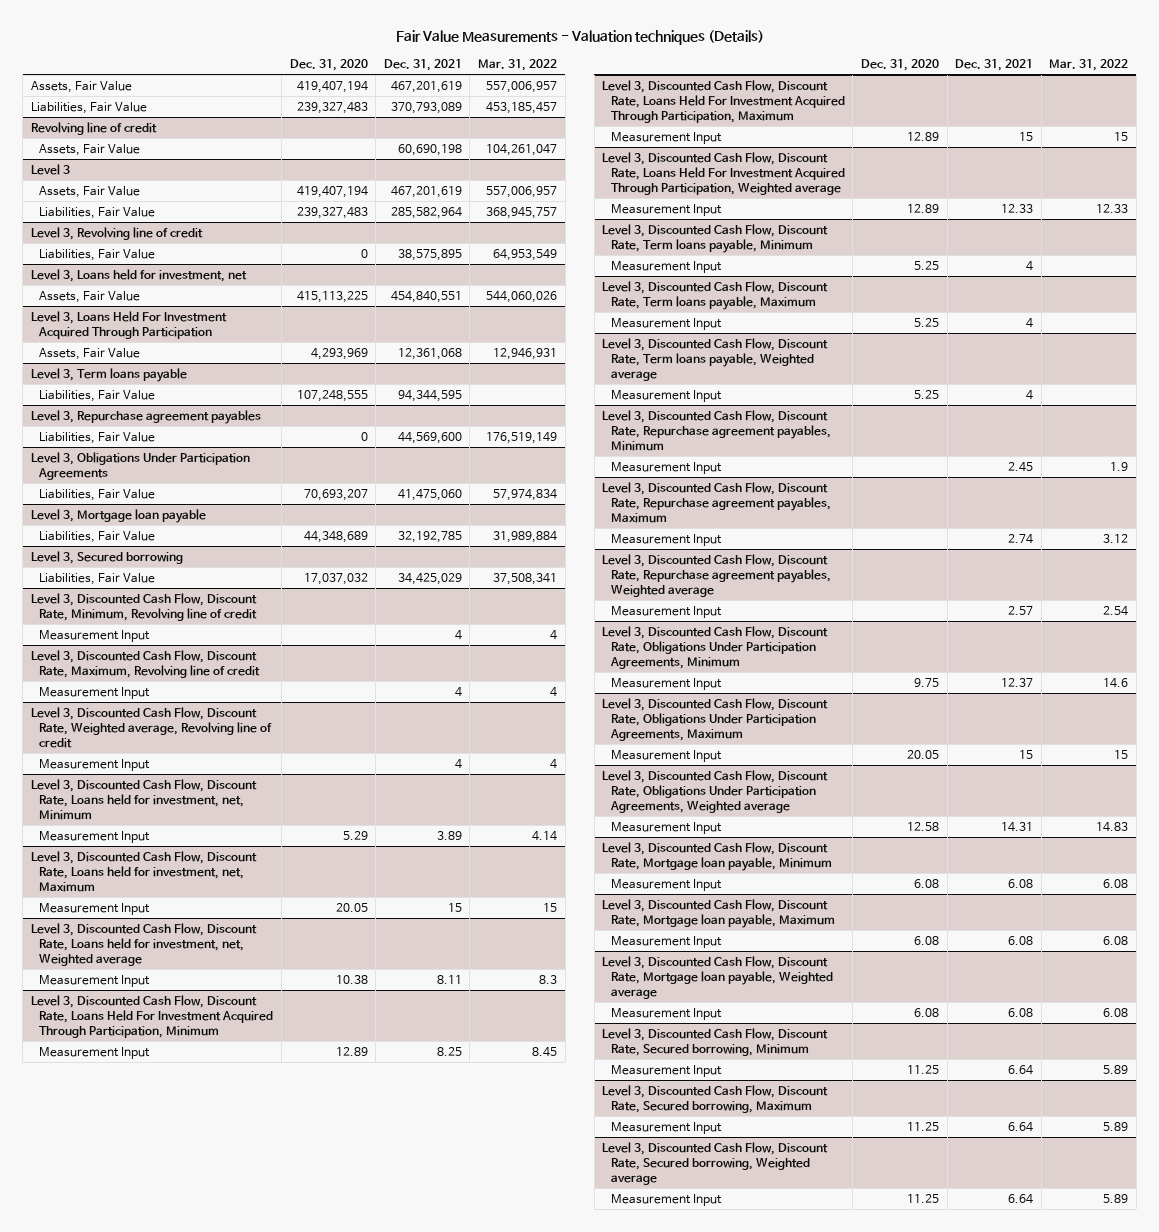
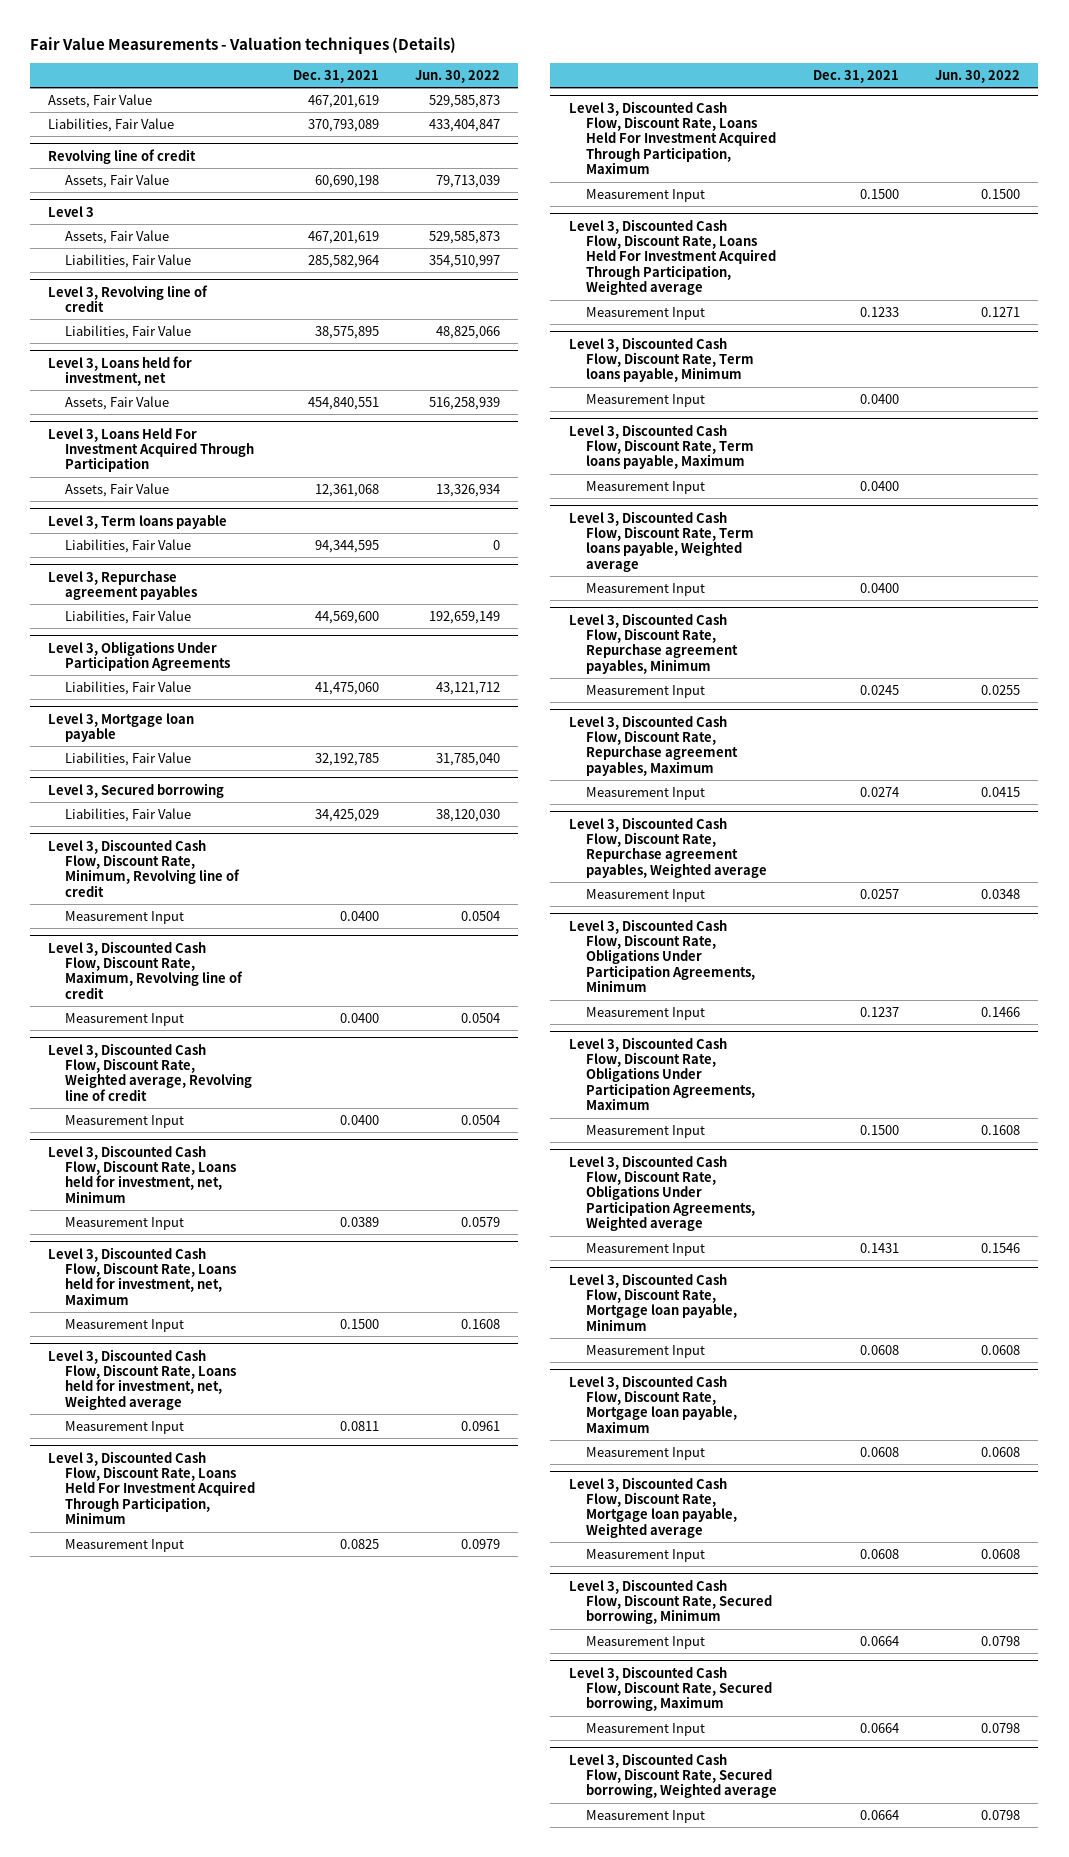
- | Dec. 31, 2020 | Dec. 31, 2021 | Mar. 31, 2022
+ | Dec. 31, 2021 | Jun. 30, 2022
@ Level 3, Discounted Cash Flow, Discount Rate, Minimum, Revolving line of credit
- Measurement Input | | 4 | 4
+ Measurement Input | 0.0400 | 0.0504
@ Level 3, Discounted Cash Flow, Discount Rate, Maximum, Revolving line of credit
- Measurement Input | | 4 | 4
+ Measurement Input | 0.0400 | 0.0504
@ Level 3, Discounted Cash Flow, Discount Rate, Weighted average, Revolving line of credit
- Measurement Input | | 4 | 4
+ Measurement Input | 0.0400 | 0.0504
@ Level 3, Discounted Cash Flow, Discount Rate, Loans held for investment, net, Minimum
- Measurement Input | 5.29 | 3.89 | 4.14
+ Measurement Input | 0.0389 | 0.0579
@ Level 3, Discounted Cash Flow, Discount Rate, Loans held for investment, net, Maximum
- Measurement Input | 20.05 | 15 | 15
+ Measurement Input | 0.1500 | 0.1608
@ Level 3, Discounted Cash Flow, Discount Rate, Loans held for investment, net, Weighted average
- Measurement Input | 10.38 | 8.11 | 8.3
+ Measurement Input | 0.0811 | 0.0961
@ Level 3, Discounted Cash Flow, Discount Rate, Loans Held For Investment Acquired Through Participation, Minimum
- Measurement Input | 12.89 | 8.25 | 8.45
+ Measurement Input | 0.0825 | 0.0979
@ Level 3, Discounted Cash Flow, Discount Rate, Loans Held For Investment Acquired Through Participation, Maximum
- Measurement Input | 12.89 | 15 | 15
+ Measurement Input | 0.1500 | 0.1500
@ Level 3, Discounted Cash Flow, Discount Rate, Loans Held For Investment Acquired Through Participation, Weighted average
- Measurement Input | 12.89 | 12.33 | 12.33
+ Measurement Input | 0.1233 | 0.1271
@ Level 3, Discounted Cash Flow, Discount Rate, Term loans payable, Minimum
- Measurement Input | 5.25 | 4 |
+ Measurement Input | 0.0400 |
@ Level 3, Discounted Cash Flow, Discount Rate, Term loans payable, Maximum
- Measurement Input | 5.25 | 4 |
+ Measurement Input | 0.0400 |
@ Level 3, Discounted Cash Flow, Discount Rate, Term loans payable, Weighted average
- Measurement Input | 5.25 | 4 |
+ Measurement Input | 0.0400 |
@ Level 3, Discounted Cash Flow, Discount Rate, Repurchase agreement payables, Minimum
- Measurement Input | | 2.45 | 1.9
+ Measurement Input | 0.0245 | 0.0255
@ Level 3, Discounted Cash Flow, Discount Rate, Repurchase agreement payables, Maximum
- Measurement Input | | 2.74 | 3.12
+ Measurement Input | 0.0274 | 0.0415
@ Level 3, Discounted Cash Flow, Discount Rate, Repurchase agreement payables, Weighted average
- Measurement Input | | 2.57 | 2.54
+ Measurement Input | 0.0257 | 0.0348
@ Level 3, Discounted Cash Flow, Discount Rate, Obligations Under Participation Agreements, Minimum
- Measurement Input | 9.75 | 12.37 | 14.6
+ Measurement Input | 0.1237 | 0.1466
@ Level 3, Discounted Cash Flow, Discount Rate, Obligations Under Participation Agreements, Maximum
- Measurement Input | 20.05 | 15 | 15
+ Measurement Input | 0.1500 | 0.1608
@ Level 3, Discounted Cash Flow, Discount Rate, Obligations Under Participation Agreements, Weighted average
- Measurement Input | 12.58 | 14.31 | 14.83
+ Measurement Input | 0.1431 | 0.1546
@ Level 3, Discounted Cash Flow, Discount Rate, Mortgage loan payable, Minimum
- Measurement Input | 6.08 | 6.08 | 6.08
+ Measurement Input | 0.0608 | 0.0608
@ Level 3, Discounted Cash Flow, Discount Rate, Mortgage loan payable, Maximum
- Measurement Input | 6.08 | 6.08 | 6.08
+ Measurement Input | 0.0608 | 0.0608
@ Level 3, Discounted Cash Flow, Discount Rate, Mortgage loan payable, Weighted average
- Measurement Input | 6.08 | 6.08 | 6.08
+ Measurement Input | 0.0608 | 0.0608
@ Level 3, Discounted Cash Flow, Discount Rate, Secured borrowing, Minimum
- Measurement Input | 11.25 | 6.64 | 5.89
+ Measurement Input | 0.0664 | 0.0798
@ Level 3, Discounted Cash Flow, Discount Rate, Secured borrowing, Maximum
- Measurement Input | 11.25 | 6.64 | 5.89
+ Measurement Input | 0.0664 | 0.0798
@ Level 3, Discounted Cash Flow, Discount Rate, Secured borrowing, Weighted average
- Measurement Input | 11.25 | 6.64 | 5.89
+ Measurement Input | 0.0664 | 0.0798

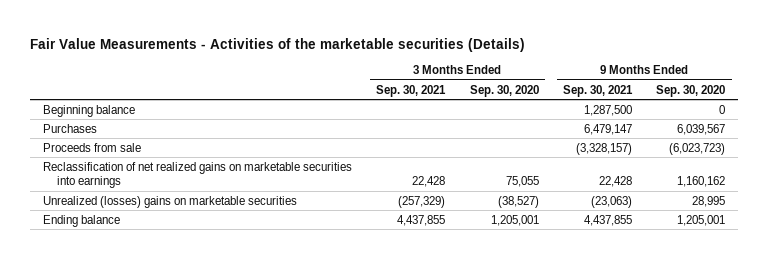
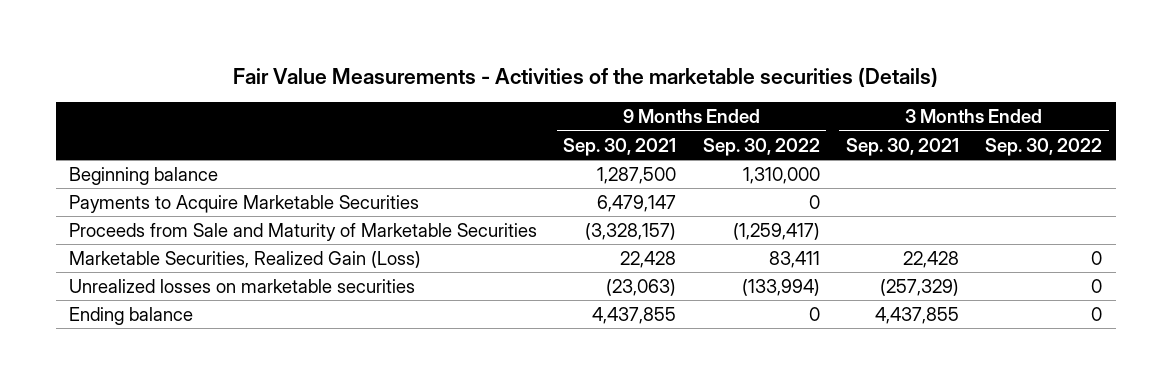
- | 3 Months Ended Sep. 30, 2021 | 3 Months Ended Sep. 30, 2020 | 9 Months Ended Sep. 30, 2021 | 9 Months Ended Sep. 30, 2020
+ | 9 Months Ended Sep. 30, 2021 | 9 Months Ended Sep. 30, 2022 | 3 Months Ended Sep. 30, 2021 | 3 Months Ended Sep. 30, 2022
- Purchases | | | 6,479,147 | 6,039,567
- Proceeds from sale | | | (3,328,157) | (6,023,723)
- Reclassification of net realized gains on marketable securities into earnings | 22,428 | 75,055 | 22,428 | 1,160,162
- Unrealized (losses) gains on marketable securities | (257,329) | (38,527) | (23,063) | 28,995
+ Payments to Acquire Marketable Securities | 6,479,147 | 0 | |
+ Proceeds from Sale and Maturity of Marketable Securities | (3,328,157) | (1,259,417) | |
+ Marketable Securities, Realized Gain (Loss) | 22,428 | 83,411 | 22,428 | 0
+ Unrealized losses on marketable securities | (23,063) | (133,994) | (257,329) | 0

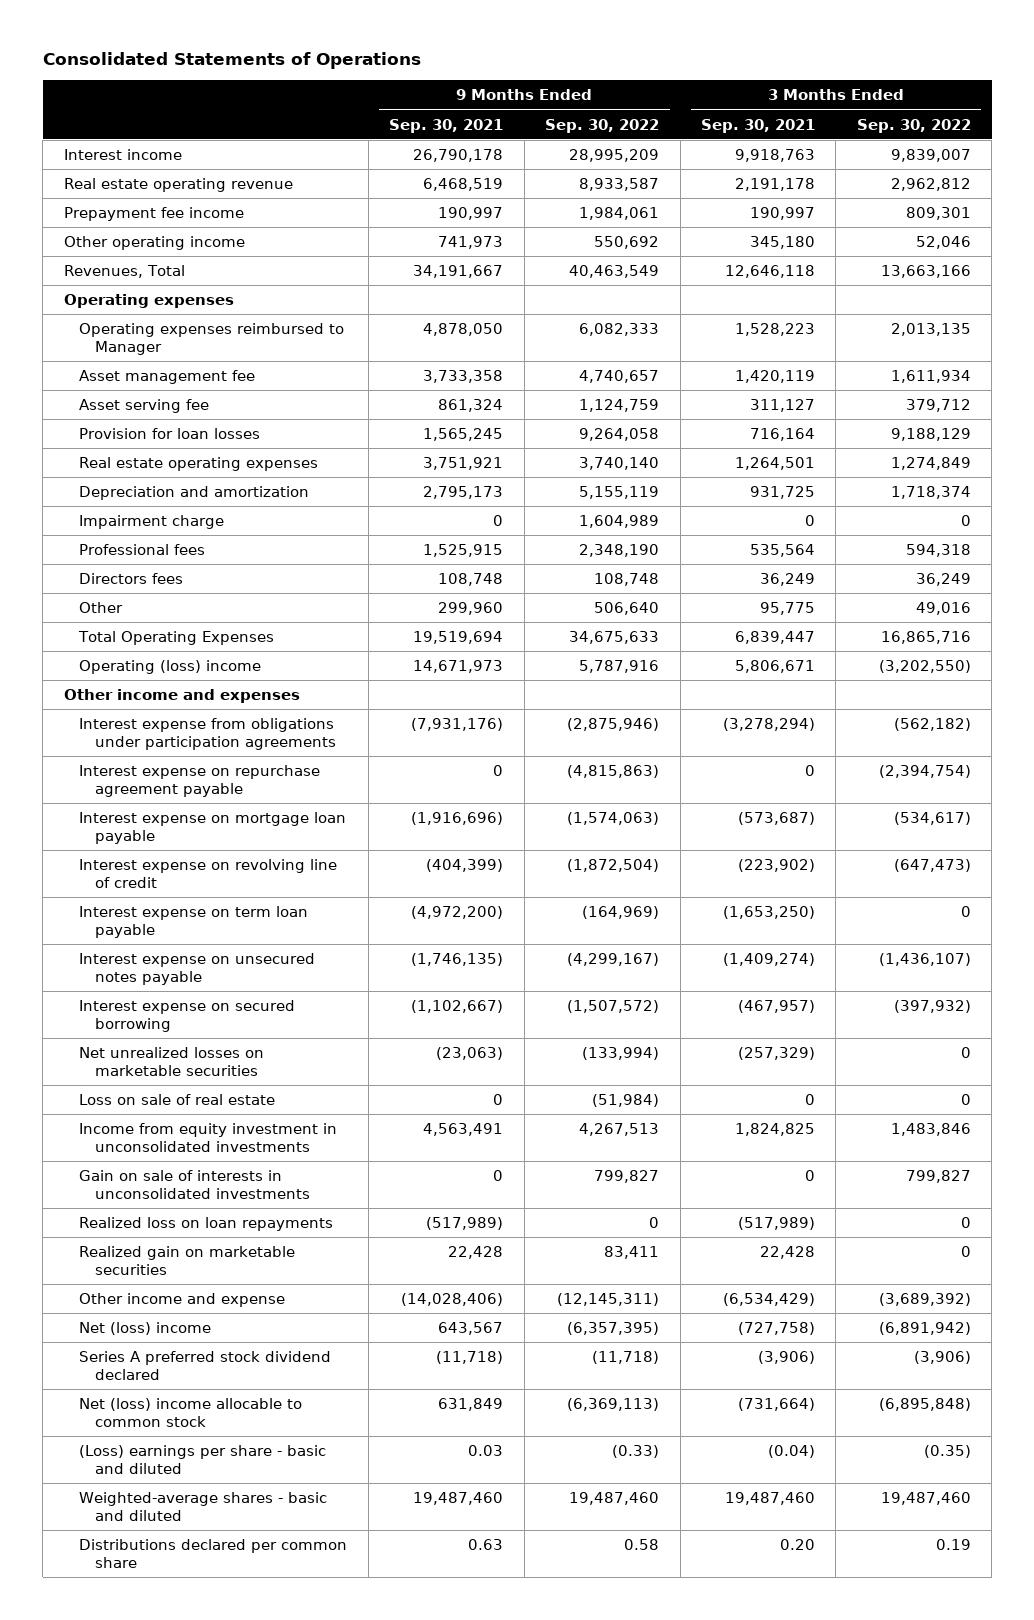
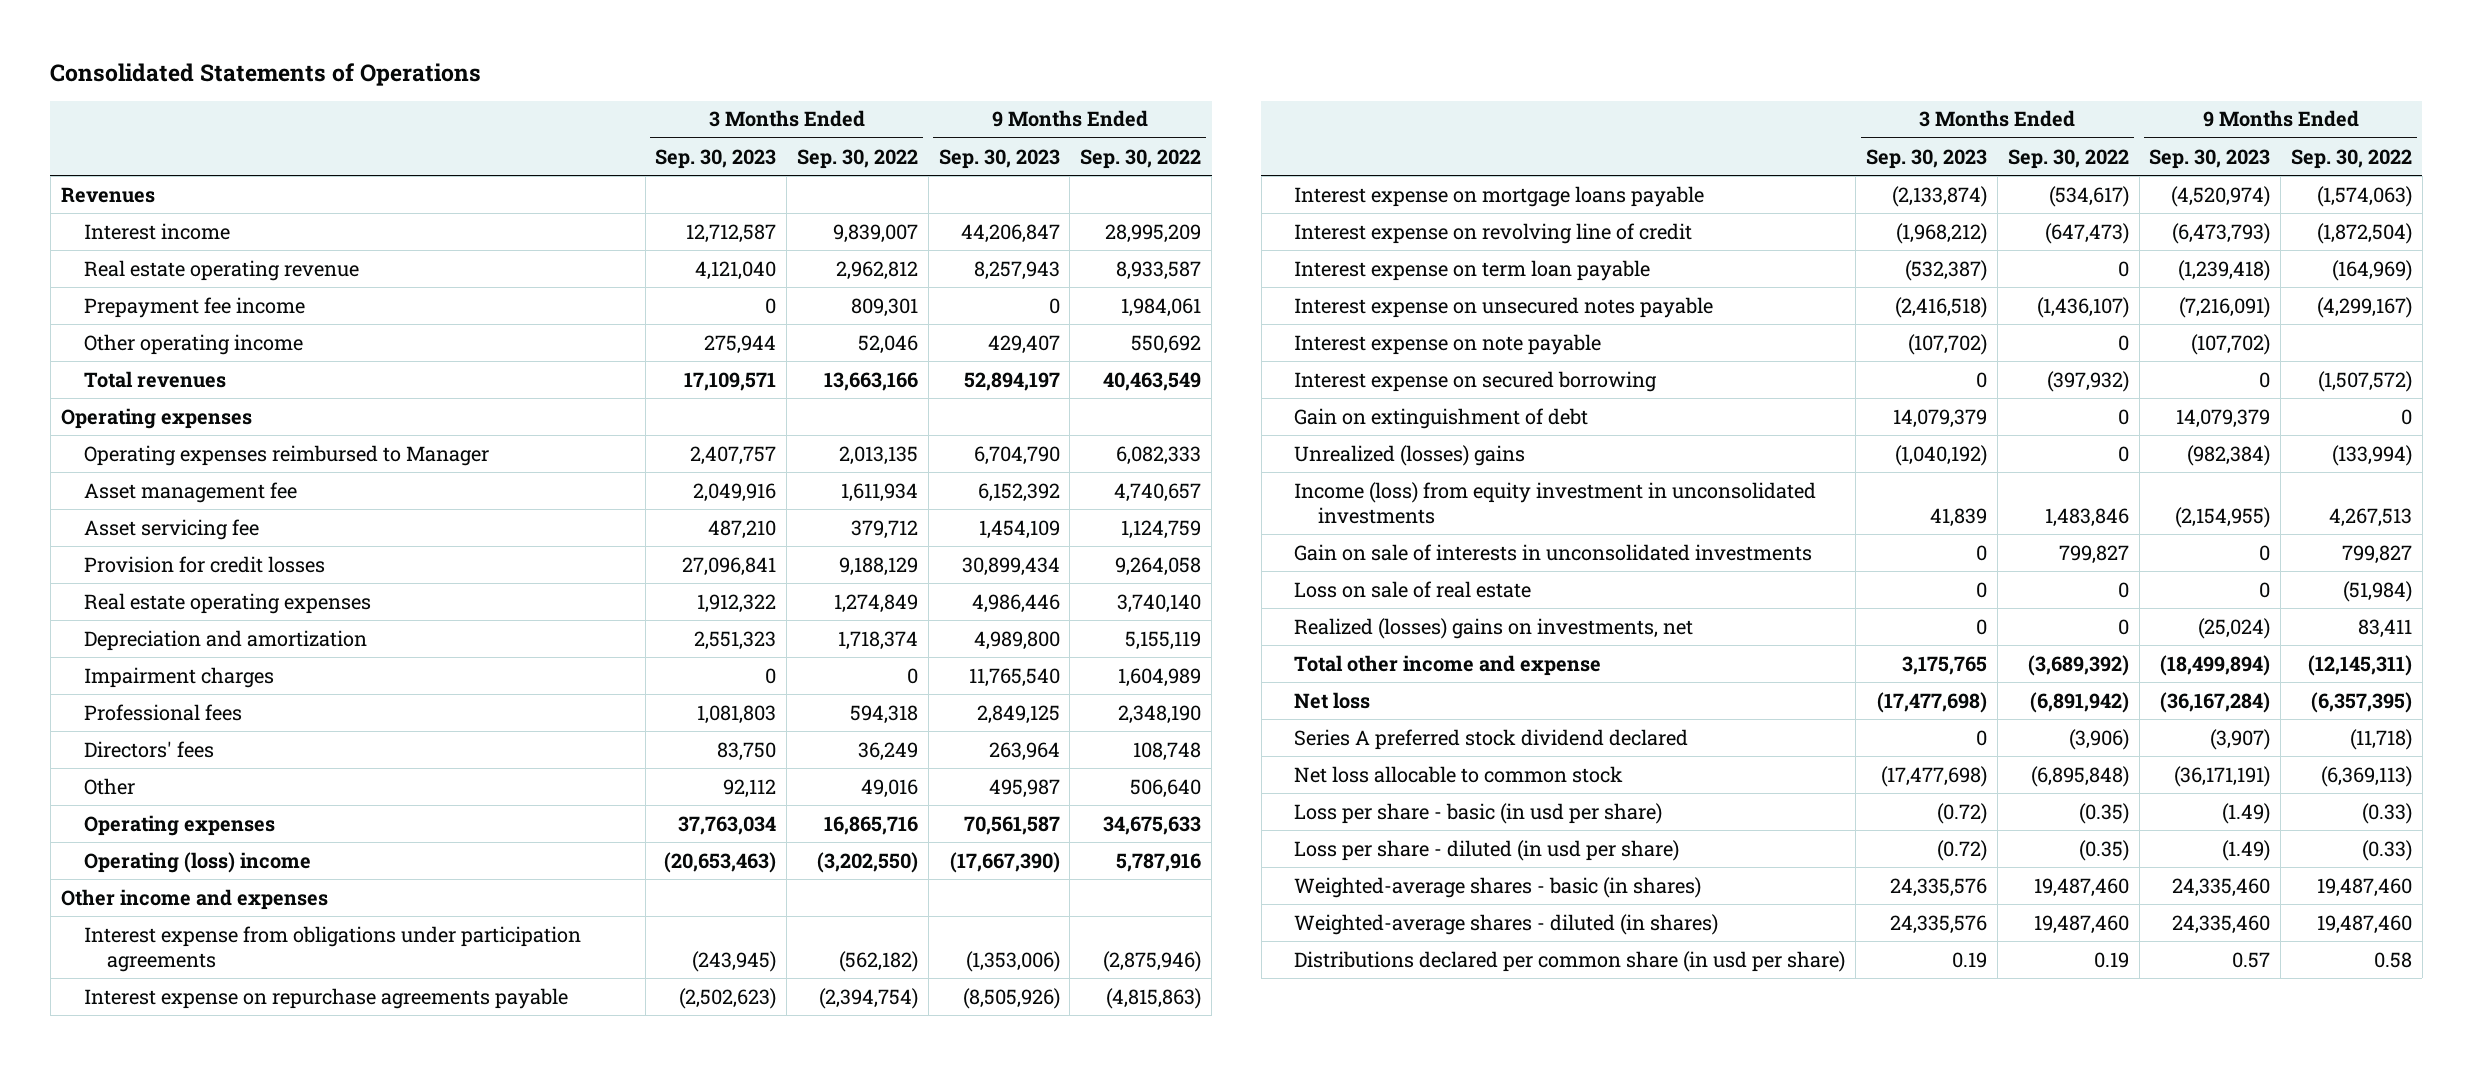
- | 9 Months Ended Sep. 30, 2021 | 9 Months Ended Sep. 30, 2022 | 3 Months Ended Sep. 30, 2021 | 3 Months Ended Sep. 30, 2022
+ | 3 Months Ended Sep. 30, 2023 | 3 Months Ended Sep. 30, 2022 | 9 Months Ended Sep. 30, 2023 | 9 Months Ended Sep. 30, 2022
+ Revenues
- Revenues, Total | 34,191,667 | 40,463,549 | 12,646,118 | 13,663,166
+ Total revenues | 17,109,571 | 13,663,166 | 52,894,197 | 40,463,549
- Asset serving fee | 861,324 | 1,124,759 | 311,127 | 379,712
- Provision for loan losses | 1,565,245 | 9,264,058 | 716,164 | 9,188,129
+ Asset servicing fee | 487,210 | 379,712 | 1,454,109 | 1,124,759
+ Provision for credit losses | 27,096,841 | 9,188,129 | 30,899,434 | 9,264,058
- Impairment charge | 0 | 1,604,989 | 0 | 0
+ Impairment charges | 0 | 0 | 11,765,540 | 1,604,989
- Directors fees | 108,748 | 108,748 | 36,249 | 36,249
+ Directors' fees | 83,750 | 36,249 | 263,964 | 108,748
- Total Operating Expenses | 19,519,694 | 34,675,633 | 6,839,447 | 16,865,716
+ Operating expenses | 37,763,034 | 16,865,716 | 70,561,587 | 34,675,633
- Interest expense on repurchase agreement payable | 0 | (4,815,863) | 0 | (2,394,754)
- Interest expense on mortgage loan payable | (1,916,696) | (1,574,063) | (573,687) | (534,617)
+ Interest expense on repurchase agreements payable | (2,502,623) | (2,394,754) | (8,505,926) | (4,815,863)
+ Interest expense on mortgage loans payable | (2,133,874) | (534,617) | (4,520,974) | (1,574,063)
+ Interest expense on note payable | (107,702) | 0 | (107,702) |
- Net unrealized losses on marketable securities | (23,063) | (133,994) | (257,329) | 0
- Income from equity investment in unconsolidated investments | 4,563,491 | 4,267,513 | 1,824,825 | 1,483,846
+ Gain on extinguishment of debt | 14,079,379 | 0 | 14,079,379 | 0
+ Unrealized (losses) gains | (1,040,192) | 0 | (982,384) | (133,994)
+ Income (loss) from equity investment in unconsolidated investments | 41,839 | 1,483,846 | (2,154,955) | 4,267,513
- Realized loss on loan repayments | (517,989) | 0 | (517,989) | 0
- Realized gain on marketable securities | 22,428 | 83,411 | 22,428 | 0
- Other income and expense | (14,028,406) | (12,145,311) | (6,534,429) | (3,689,392)
- Net (loss) income | 643,567 | (6,357,395) | (727,758) | (6,891,942)
moved down: Loss on sale of real estate | 0 | 0 | 0 | (51,984)
+ Realized (losses) gains on investments, net | 0 | 0 | (25,024) | 83,411
+ Total other income and expense | 3,175,765 | (3,689,392) | (18,499,894) | (12,145,311)
+ Net loss | (17,477,698) | (6,891,942) | (36,167,284) | (6,357,395)
- Net (loss) income allocable to common stock | 631,849 | (6,369,113) | (731,664) | (6,895,848)
- (Loss) earnings per share - basic and diluted | 0.03 | (0.33) | (0.04) | (0.35)
- Weighted-average shares - basic and diluted | 19,487,460 | 19,487,460 | 19,487,460 | 19,487,460
- Distributions declared per common share | 0.63 | 0.58 | 0.20 | 0.19
+ Net loss allocable to common stock | (17,477,698) | (6,895,848) | (36,171,191) | (6,369,113)
+ Loss per share - basic (in usd per share) | (0.72) | (0.35) | (1.49) | (0.33)
+ Loss per share - diluted (in usd per share) | (0.72) | (0.35) | (1.49) | (0.33)
+ Weighted-average shares - basic (in shares) | 24,335,576 | 19,487,460 | 24,335,460 | 19,487,460
+ Weighted-average shares - diluted (in shares) | 24,335,576 | 19,487,460 | 24,335,460 | 19,487,460
+ Distributions declared per common share (in usd per share) | 0.19 | 0.19 | 0.57 | 0.58

